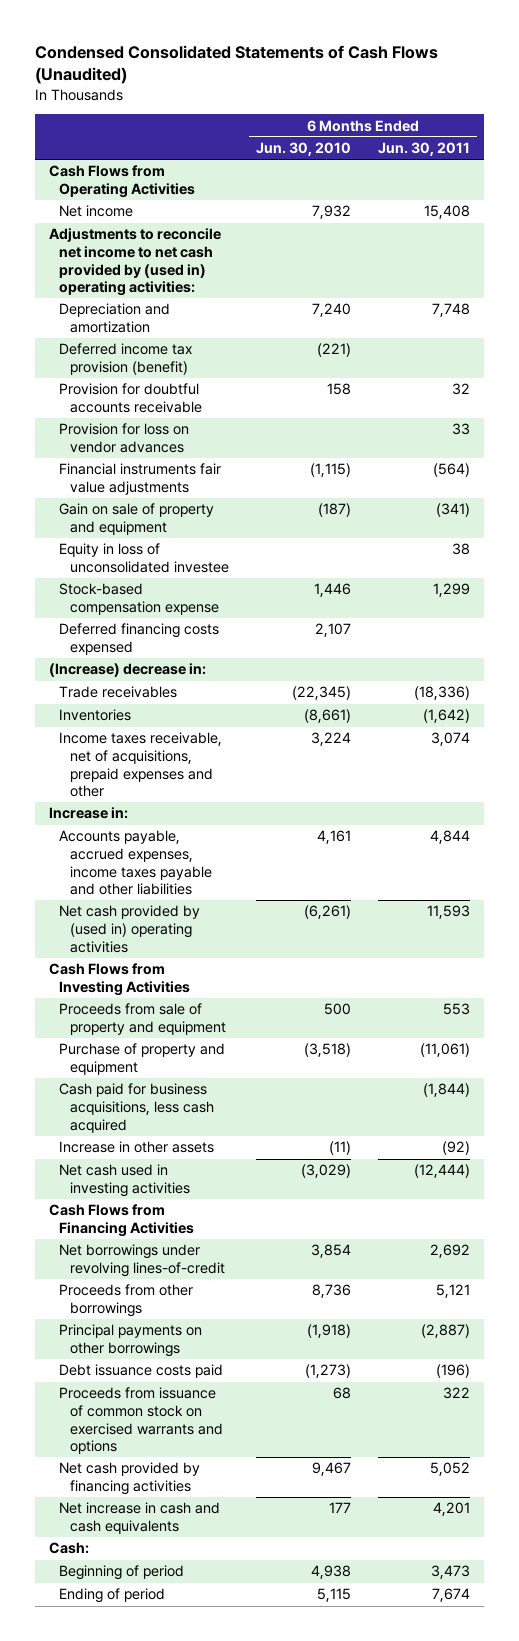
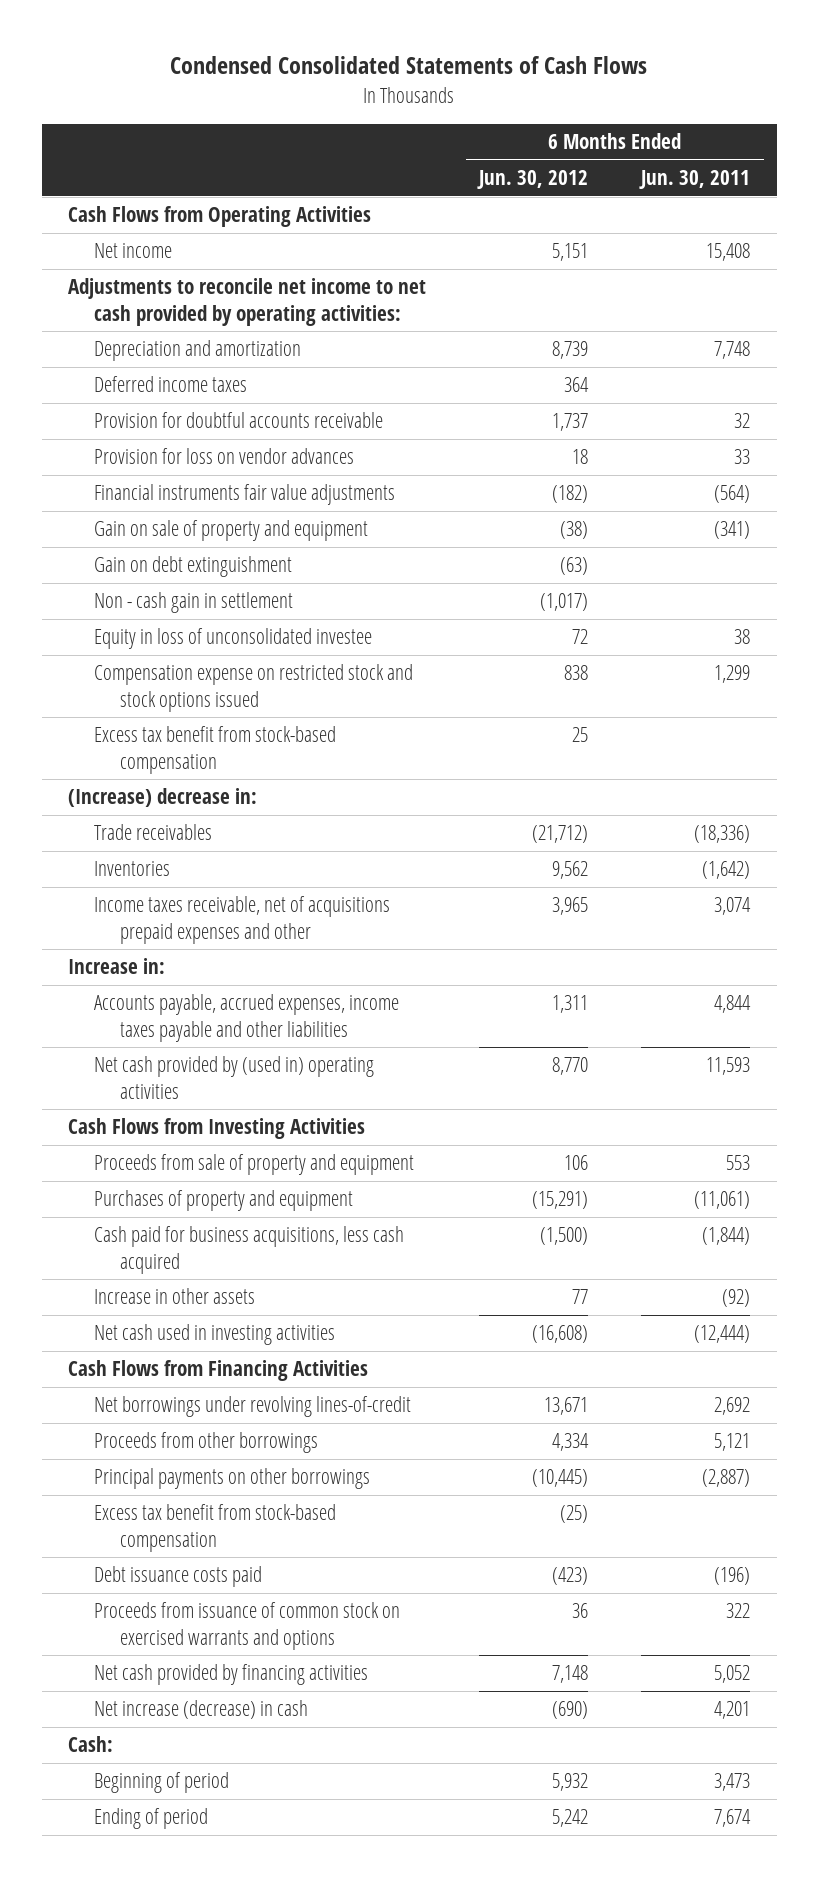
- Condensed Consolidated Statements of Cash Flows (Unaudited)
+ Condensed Consolidated Statements of Cash Flows
- | 6 Months Ended Jun. 30, 2010 | 6 Months Ended Jun. 30, 2011
+ | 6 Months Ended Jun. 30, 2012 | 6 Months Ended Jun. 30, 2011
- Adjustments to reconcile net income to net cash provided by (used in) operating activities:
+ Adjustments to reconcile net income to net cash provided by operating activities:
- Deferred income tax provision (benefit) | (221) |
+ Deferred income taxes | 364 |
+ Gain on debt extinguishment | (63) |
+ Non - cash gain in settlement | (1,017) |
- Stock-based compensation expense | 1,446 | 1,299
- Deferred financing costs expensed | 2,107 |
+ Compensation expense on restricted stock and stock options issued | 838 | 1,299
+ Excess tax benefit from stock-based compensation | 25 |
- Income taxes receivable, net of acquisitions, prepaid expenses and other | 3,224 | 3,074
+ Income taxes receivable, net of acquisitions prepaid expenses and other | 3,965 | 3,074
- Purchase of property and equipment | (3,518) | (11,061)
+ Purchases of property and equipment | (15,291) | (11,061)
+ Excess tax benefit from stock-based compensation | (25) |
- Net increase in cash and cash equivalents | 177 | 4,201
+ Net increase (decrease) in cash | (690) | 4,201

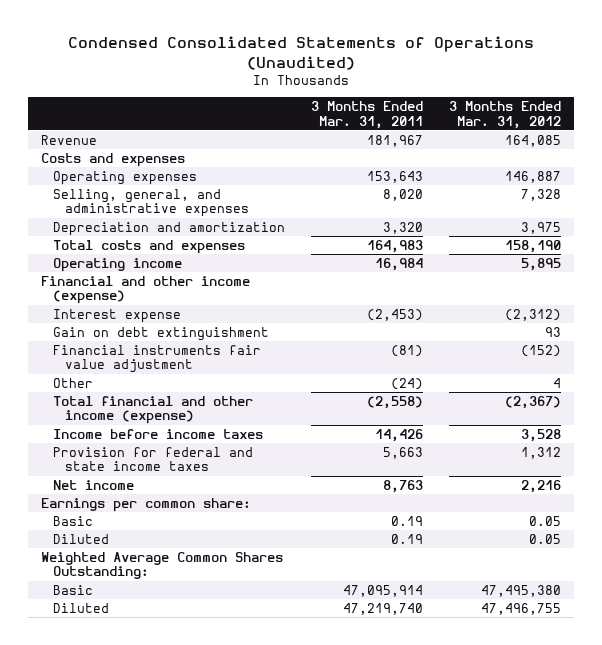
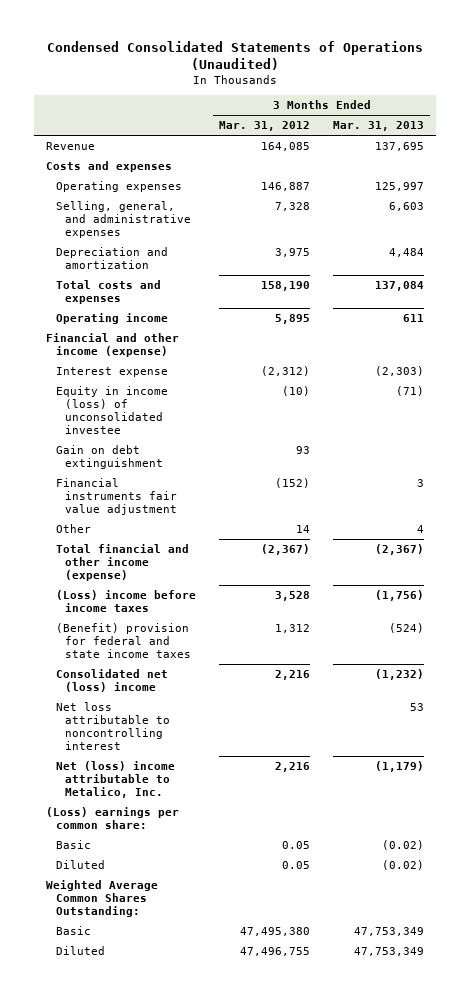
- | 3 Months Ended Mar. 31, 2011 | 3 Months Ended Mar. 31, 2012
+ | 3 Months Ended Mar. 31, 2012 | 3 Months Ended Mar. 31, 2013
+ Equity in income (loss) of unconsolidated investee | (10) | (71)
- Other | (24) | 4
+ Other | 14 | 4
- Income before income taxes | 14,426 | 3,528
- Provision for federal and state income taxes | 5,663 | 1,312
- Net income | 8,763 | 2,216
- Earnings per common share:
+ (Loss) income before income taxes | 3,528 | (1,756)
+ (Benefit) provision for federal and state income taxes | 1,312 | (524)
+ Consolidated net (loss) income | 2,216 | (1,232)
+ Net loss attributable to noncontrolling interest | | 53
+ Net (loss) income attributable to Metalico, Inc. | 2,216 | (1,179)
+ (Loss) earnings per common share:

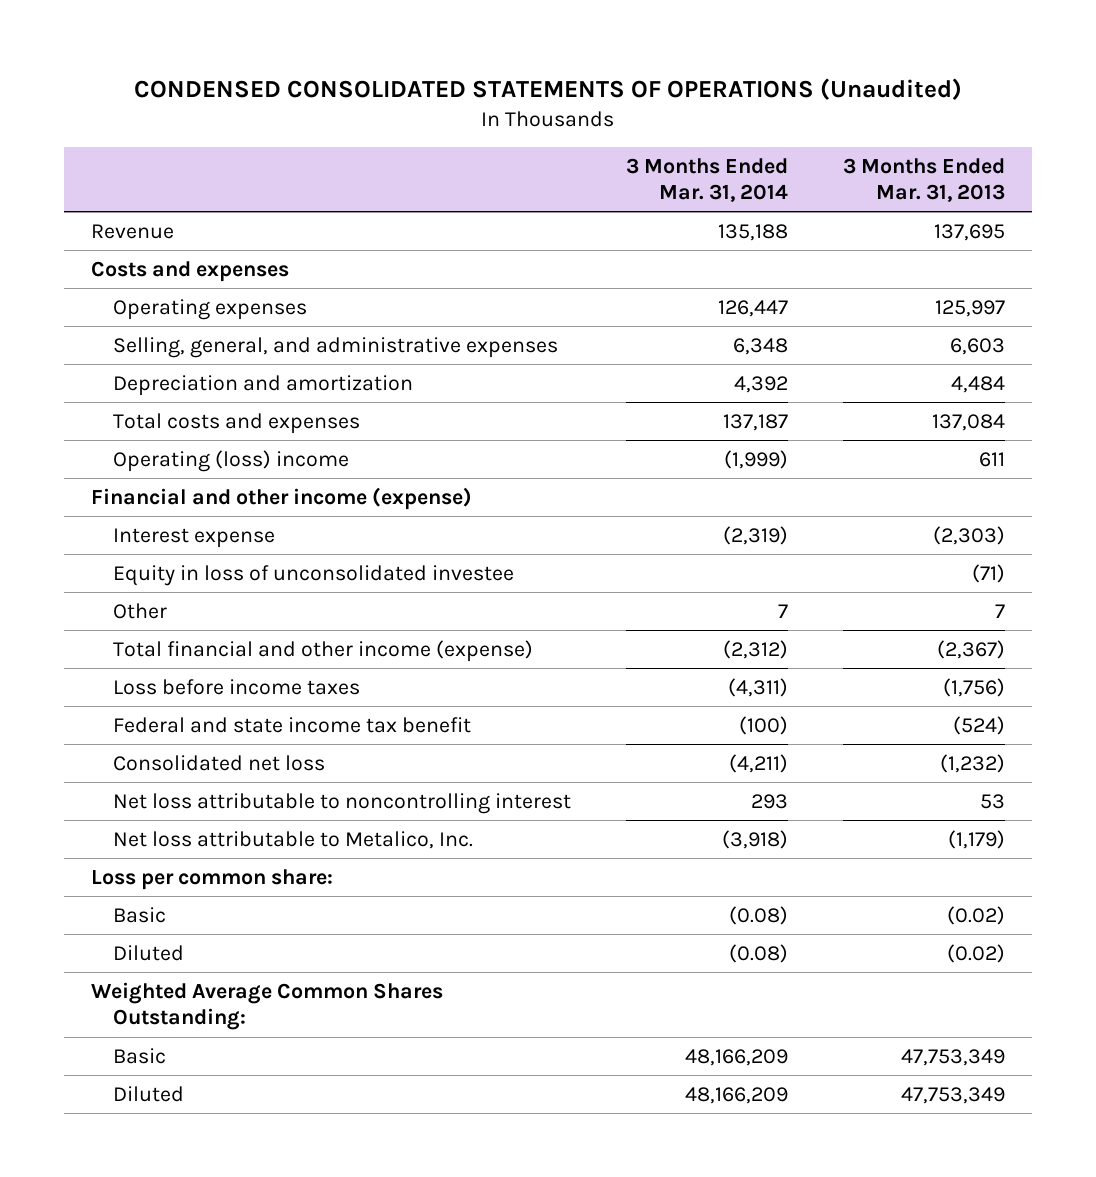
- Condensed Consolidated Statements of Operations (Unaudited)
+ CONDENSED CONSOLIDATED STATEMENTS OF OPERATIONS (Unaudited)
- | 3 Months Ended Mar. 31, 2012 | 3 Months Ended Mar. 31, 2013
+ | 3 Months Ended Mar. 31, 2014 | 3 Months Ended Mar. 31, 2013
- Operating income | 5,895 | 611
+ Operating (loss) income | (1,999) | 611
- Equity in income (loss) of unconsolidated investee | (10) | (71)
- Gain on debt extinguishment | 93 |
- Financial instruments fair value adjustment | (152) | 3
- Other | 14 | 4
+ Equity in loss of unconsolidated investee | | (71)
+ Other | 7 | 7
- (Loss) income before income taxes | 3,528 | (1,756)
- (Benefit) provision for federal and state income taxes | 1,312 | (524)
- Consolidated net (loss) income | 2,216 | (1,232)
+ Loss before income taxes | (4,311) | (1,756)
+ Federal and state income tax benefit | (100) | (524)
+ Consolidated net loss | (4,211) | (1,232)
- Net (loss) income attributable to Metalico, Inc. | 2,216 | (1,179)
- (Loss) earnings per common share:
+ Net loss attributable to Metalico, Inc. | (3,918) | (1,179)
+ Loss per common share:

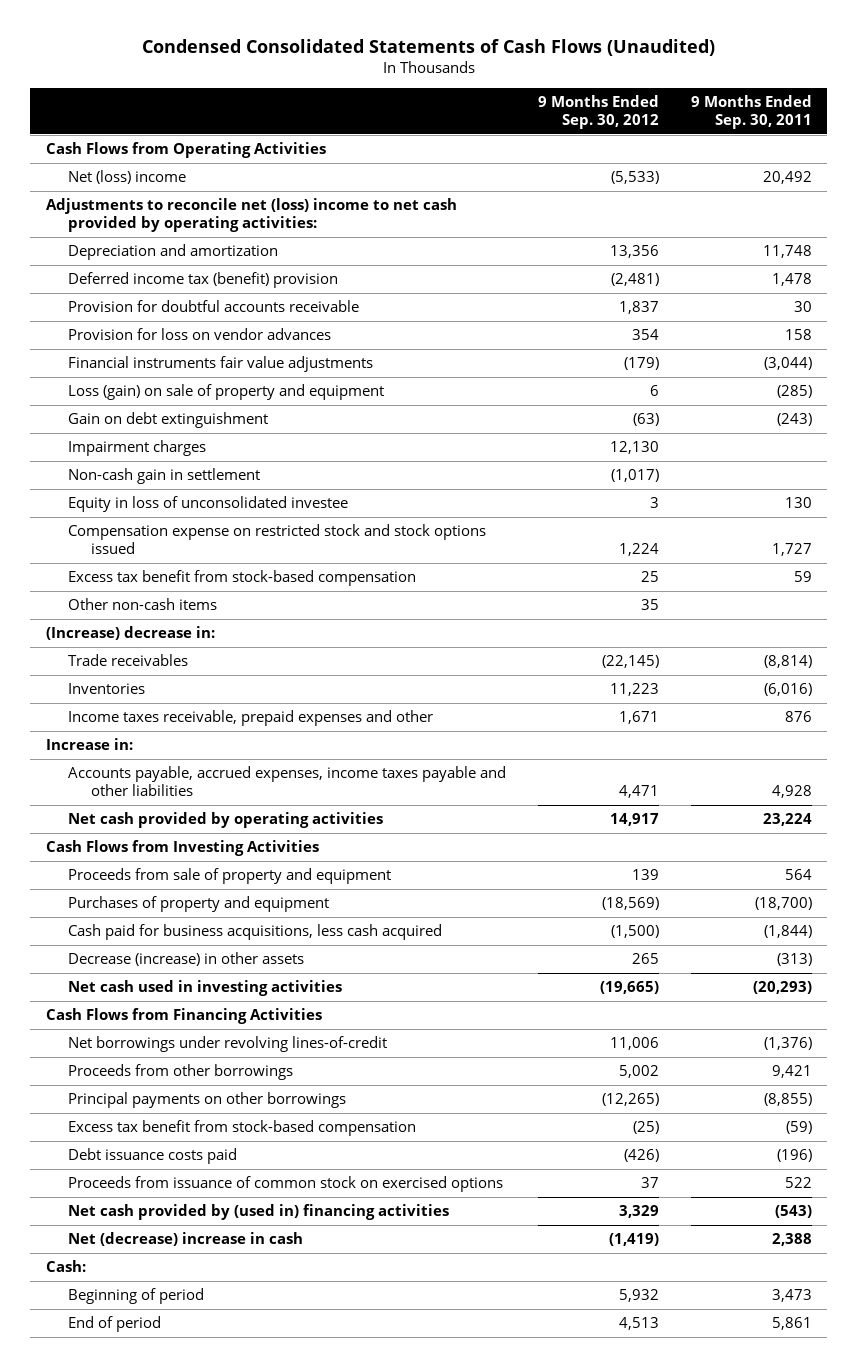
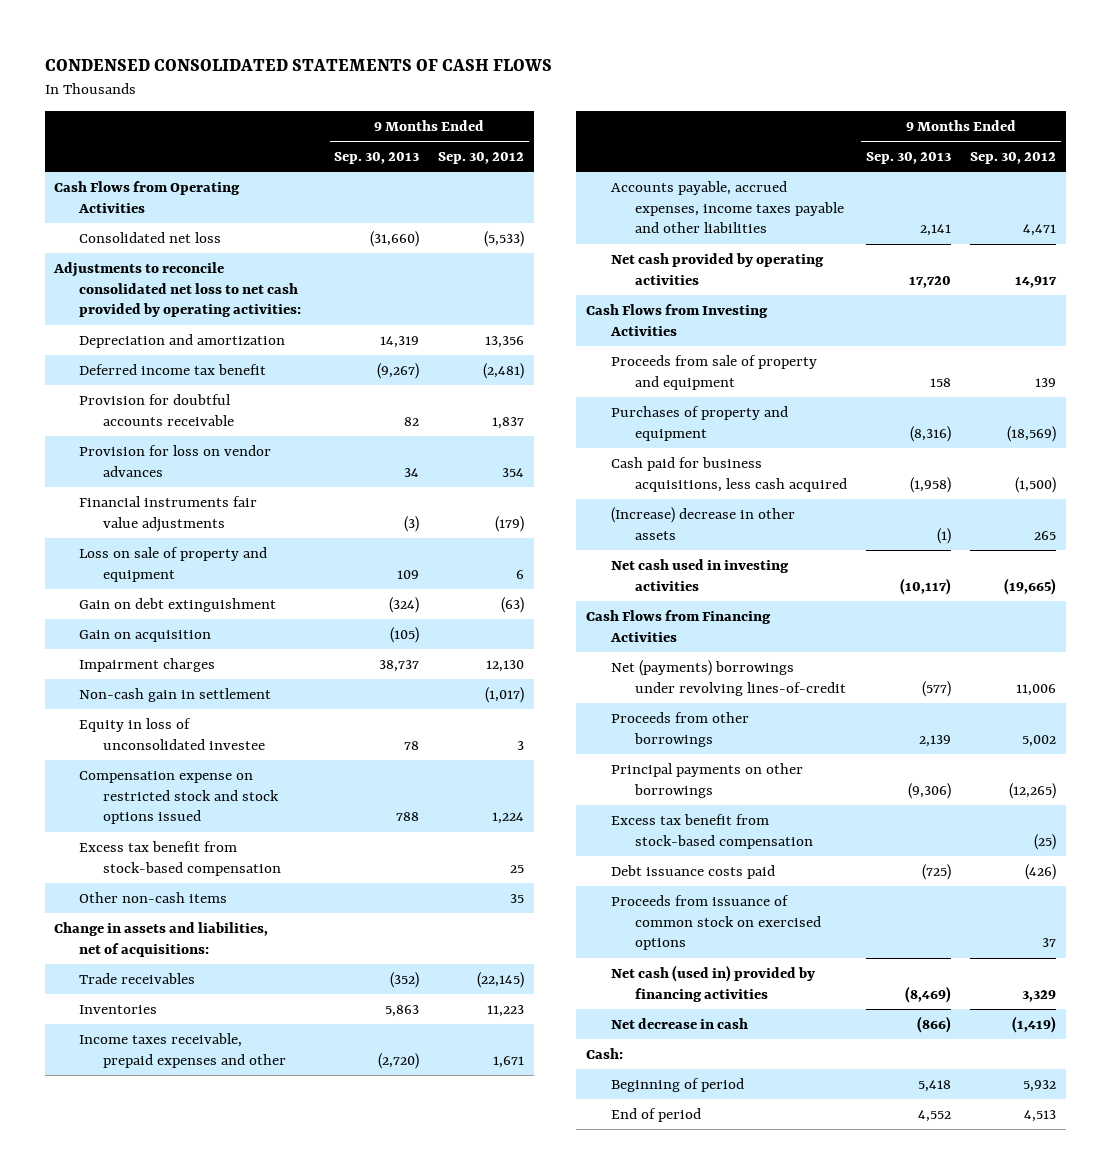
- Condensed Consolidated Statements of Cash Flows (Unaudited)
+ CONDENSED CONSOLIDATED STATEMENTS OF CASH FLOWS
- | 9 Months Ended Sep. 30, 2012 | 9 Months Ended Sep. 30, 2011
+ | 9 Months Ended Sep. 30, 2013 | 9 Months Ended Sep. 30, 2012
- Net (loss) income | (5,533) | 20,492
- Adjustments to reconcile net (loss) income to net cash provided by operating activities:
+ Consolidated net loss | (31,660) | (5,533)
+ Adjustments to reconcile consolidated net loss to net cash provided by operating activities:
- Deferred income tax (benefit) provision | (2,481) | 1,478
+ Deferred income tax benefit | (9,267) | (2,481)
- Loss (gain) on sale of property and equipment | 6 | (285)
+ Loss on sale of property and equipment | 109 | 6
+ Gain on acquisition | (105) |
- (Increase) decrease in:
+ Change in assets and liabilities, net of acquisitions:
- Increase in:
- Decrease (increase) in other assets | 265 | (313)
+ (Increase) decrease in other assets | (1) | 265
- Net borrowings under revolving lines-of-credit | 11,006 | (1,376)
+ Net (payments) borrowings under revolving lines-of-credit | (577) | 11,006
- Net cash provided by (used in) financing activities | 3,329 | (543)
- Net (decrease) increase in cash | (1,419) | 2,388
+ Net cash (used in) provided by financing activities | (8,469) | 3,329
+ Net decrease in cash | (866) | (1,419)

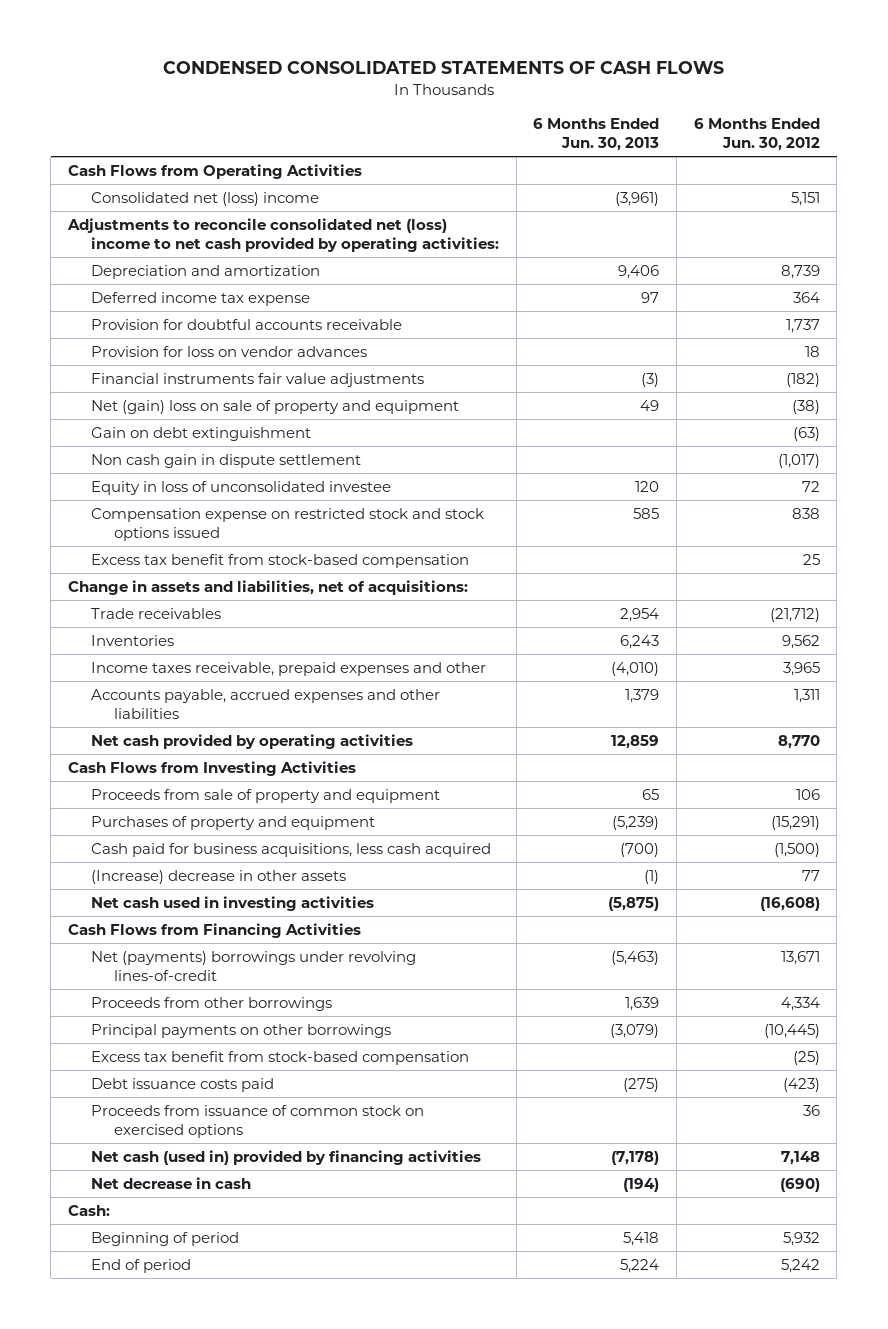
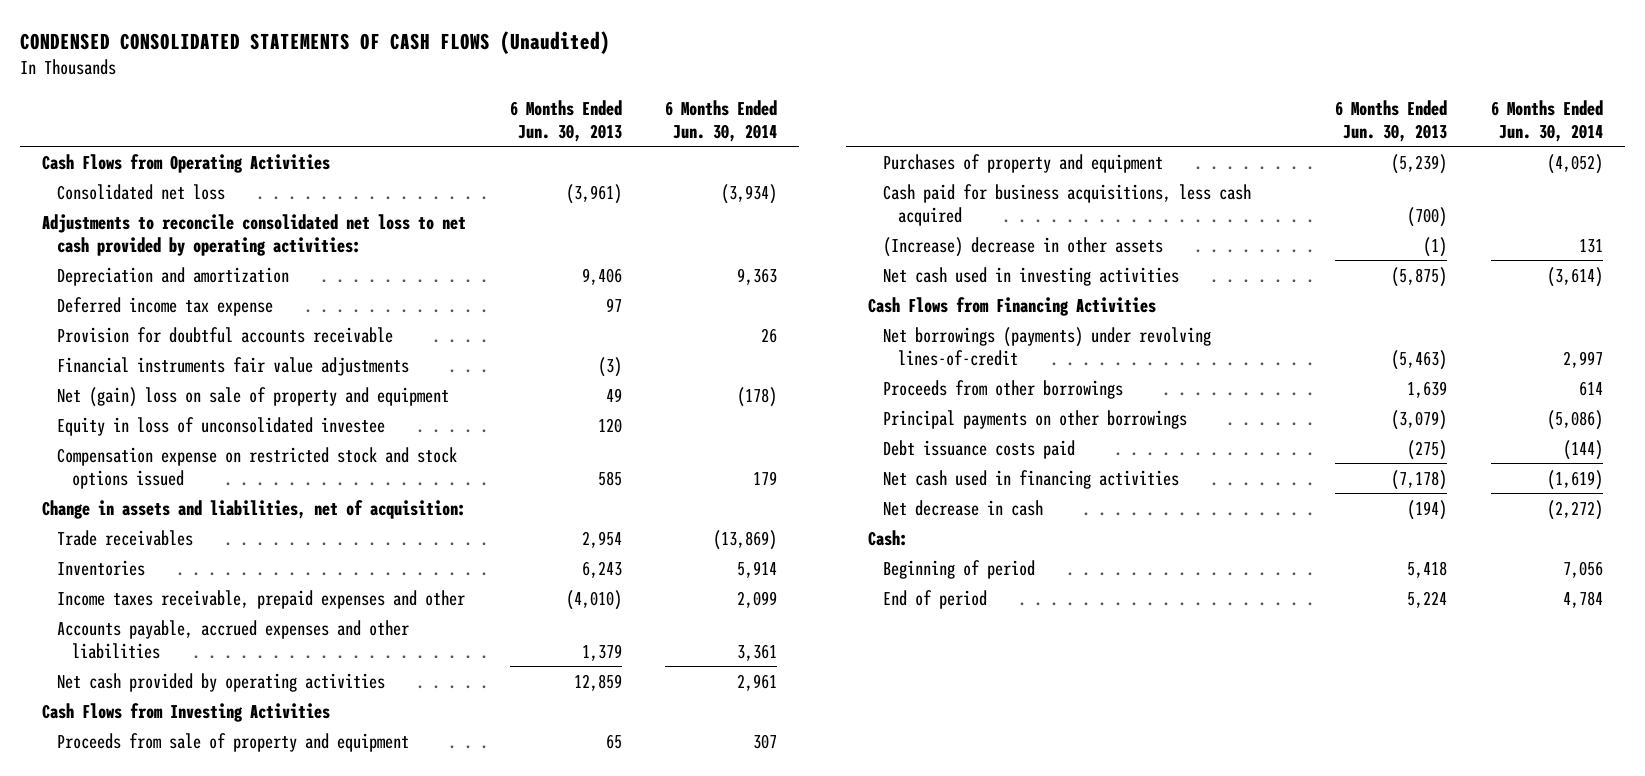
- CONDENSED CONSOLIDATED STATEMENTS OF CASH FLOWS
+ CONDENSED CONSOLIDATED STATEMENTS OF CASH FLOWS (Unaudited)
- | 6 Months Ended Jun. 30, 2013 | 6 Months Ended Jun. 30, 2012
+ | 6 Months Ended Jun. 30, 2013 | 6 Months Ended Jun. 30, 2014
- Consolidated net (loss) income | (3,961) | 5,151
- Adjustments to reconcile consolidated net (loss) income to net cash provided by operating activities:
+ Consolidated net loss | (3,961) | (3,934)
+ Adjustments to reconcile consolidated net loss to net cash provided by operating activities:
- Provision for loss on vendor advances | | 18
- Gain on debt extinguishment | | (63)
- Non cash gain in dispute settlement | | (1,017)
- Excess tax benefit from stock-based compensation | | 25
- Change in assets and liabilities, net of acquisitions:
+ Change in assets and liabilities, net of acquisition:
- Net (payments) borrowings under revolving lines-of-credit | (5,463) | 13,671
+ Net borrowings (payments) under revolving lines-of-credit | (5,463) | 2,997
- Excess tax benefit from stock-based compensation | | (25)
- Proceeds from issuance of common stock on exercised options | | 36
- Net cash (used in) provided by financing activities | (7,178) | 7,148
+ Net cash used in financing activities | (7,178) | (1,619)

